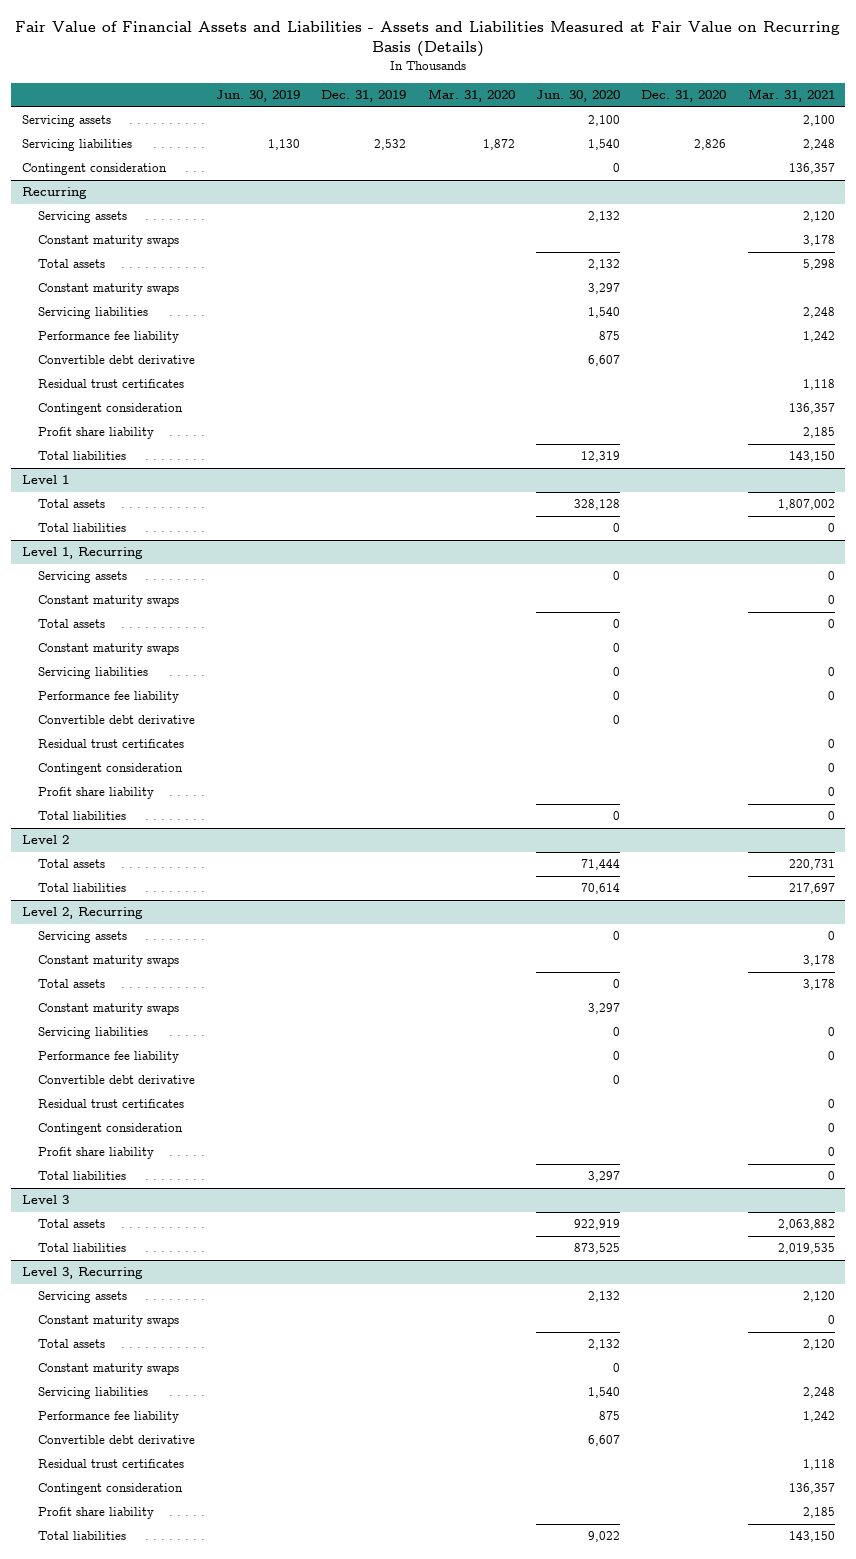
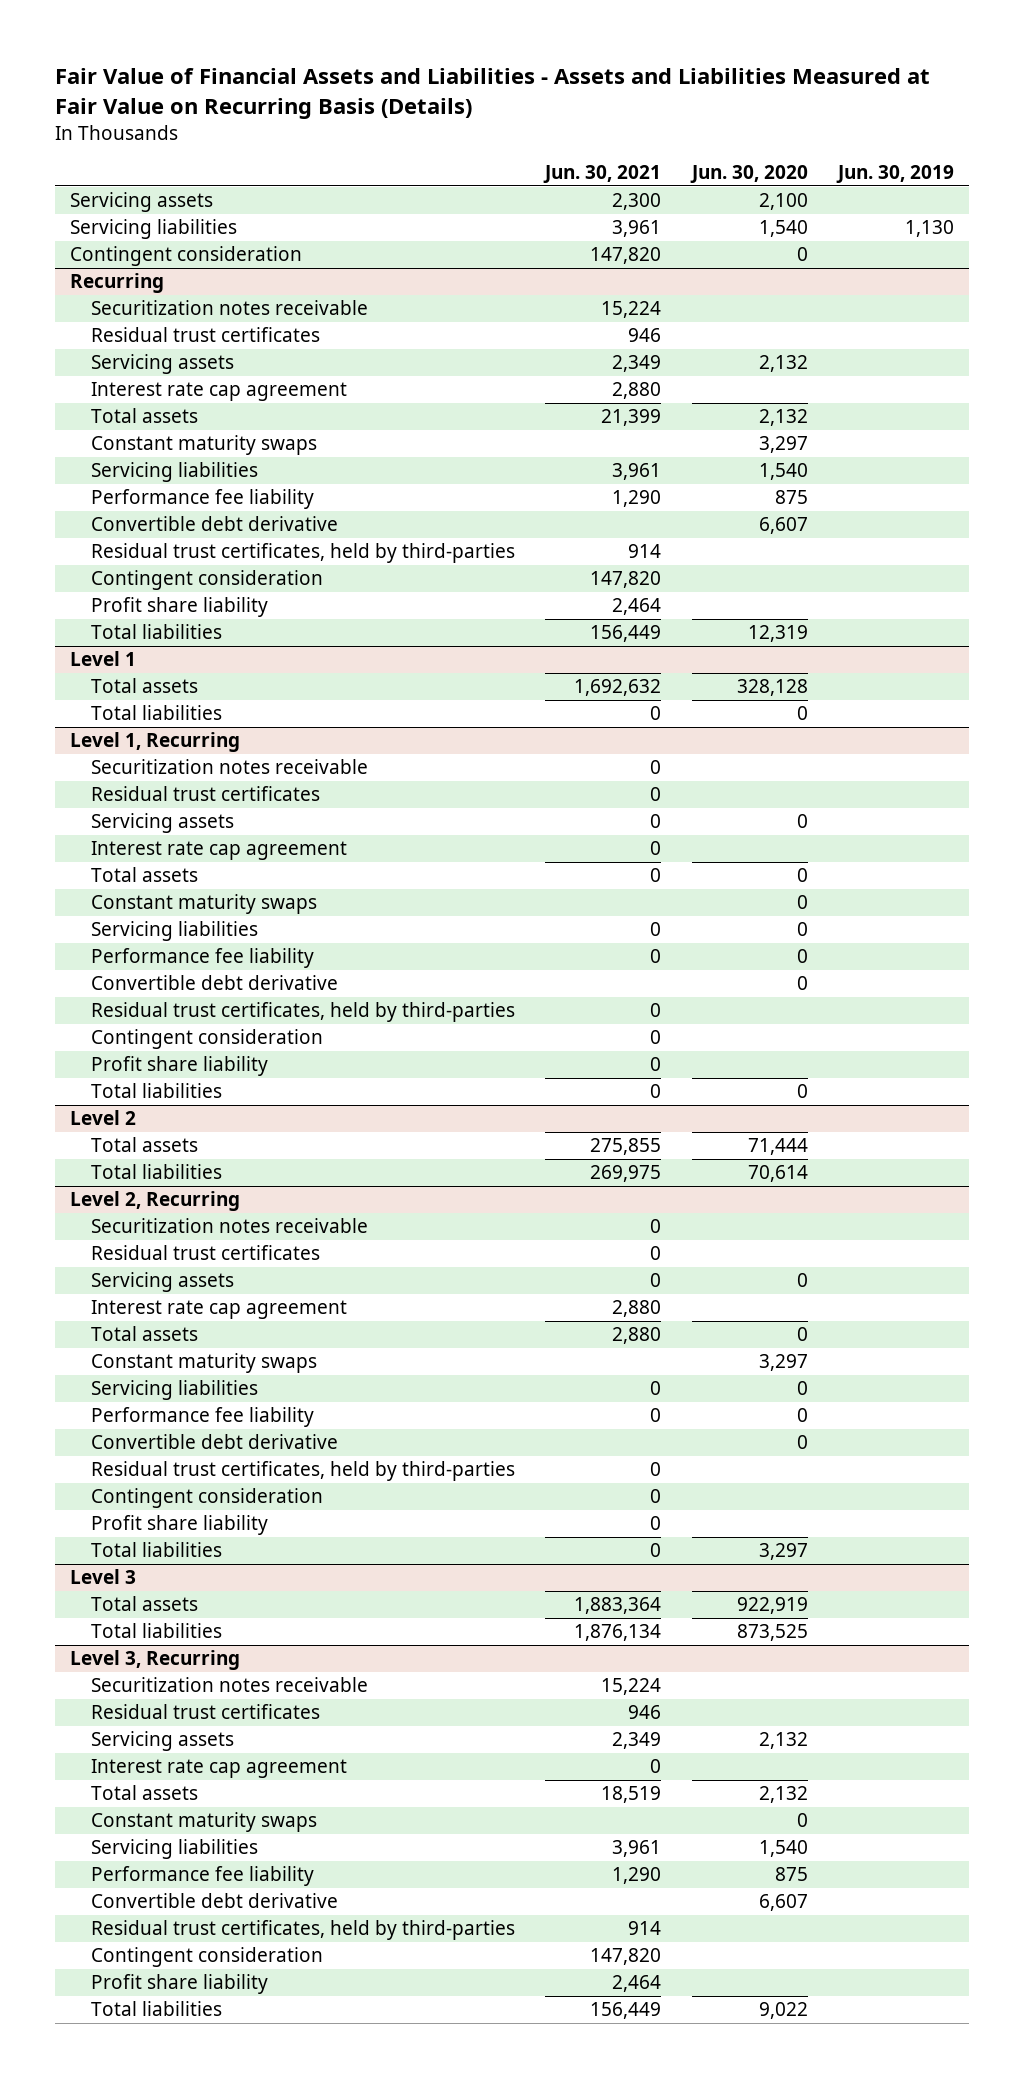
- | Jun. 30, 2019 | Dec. 31, 2019 | Mar. 31, 2020 | Jun. 30, 2020 | Dec. 31, 2020 | Mar. 31, 2021
+ | Jun. 30, 2021 | Jun. 30, 2020 | Jun. 30, 2019
@ Recurring
+ Securitization notes receivable | 15,224 | |
moved up: Residual trust certificates | 946 | |
- Constant maturity swaps | | | | | | 3,178
+ Interest rate cap agreement | 2,880 | |
+ Residual trust certificates, held by third-parties | 914 | |
@ Level 1, Recurring
+ Securitization notes receivable | 0 | |
moved up: Residual trust certificates | 0 | |
- Constant maturity swaps | | | | | | 0
+ Interest rate cap agreement | 0 | |
+ Residual trust certificates, held by third-parties | 0 | |
@ Level 2, Recurring
+ Securitization notes receivable | 0 | |
moved up: Residual trust certificates | 0 | |
- Constant maturity swaps | | | | | | 3,178
+ Interest rate cap agreement | 2,880 | |
+ Residual trust certificates, held by third-parties | 0 | |
@ Level 3, Recurring
+ Securitization notes receivable | 15,224 | |
moved up: Residual trust certificates | 946 | |
- Constant maturity swaps | | | | | | 0
+ Interest rate cap agreement | 0 | |
+ Residual trust certificates, held by third-parties | 914 | |

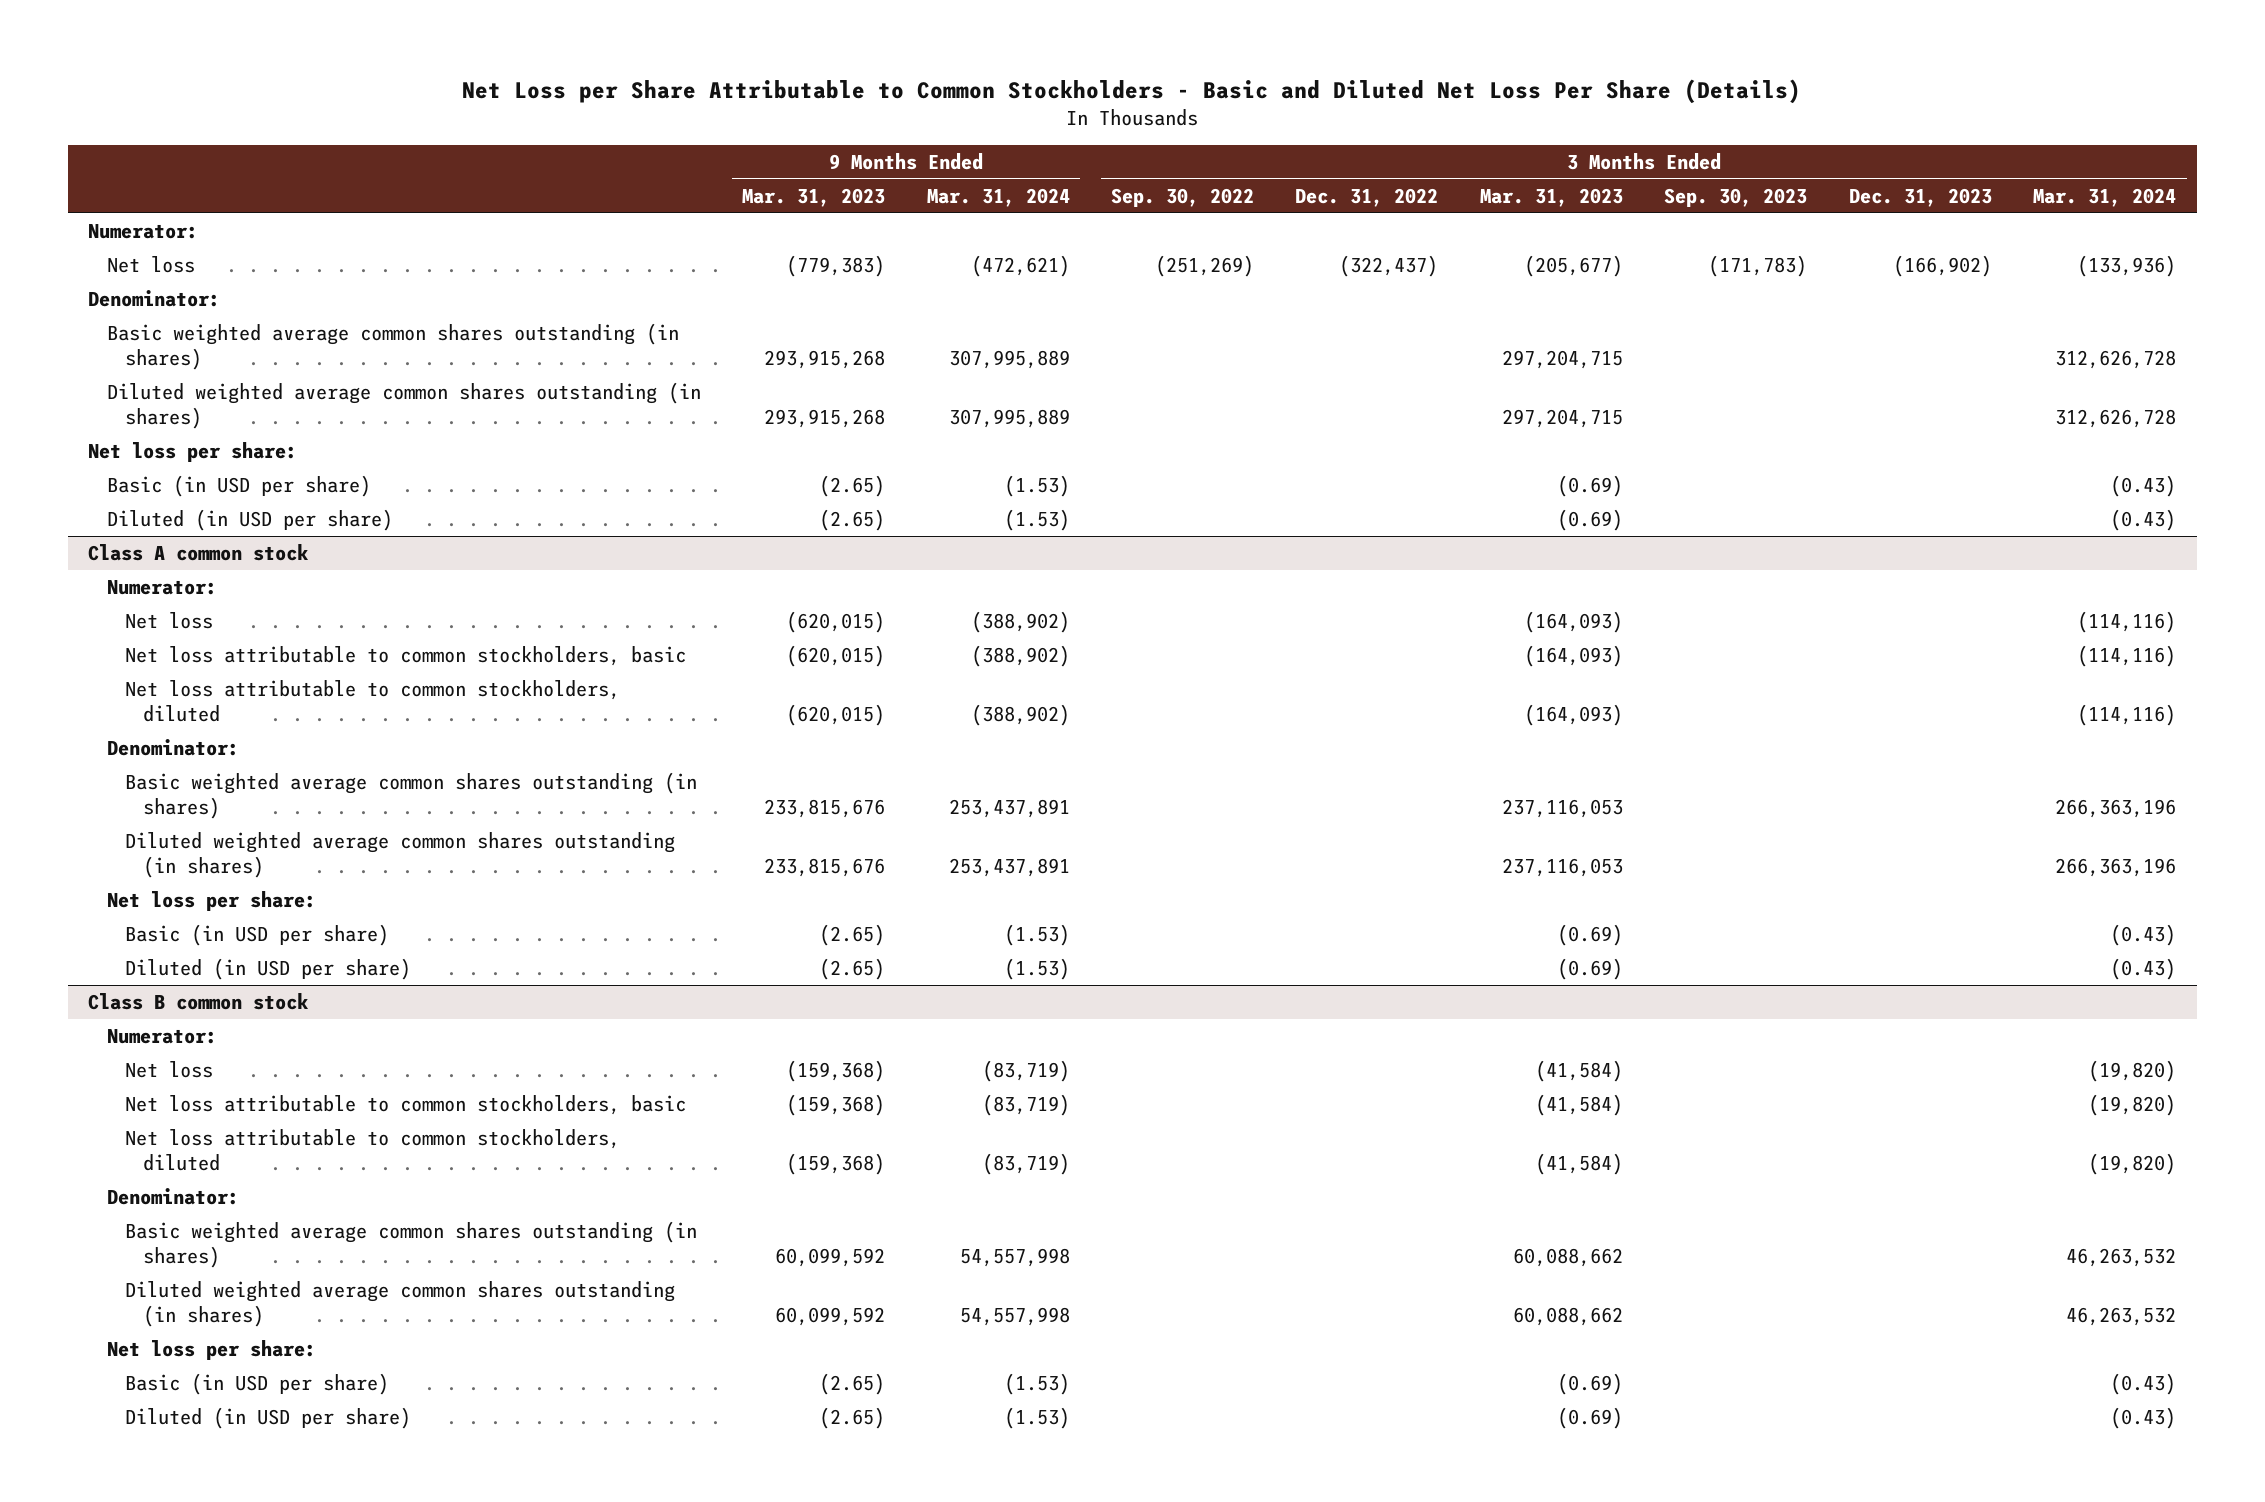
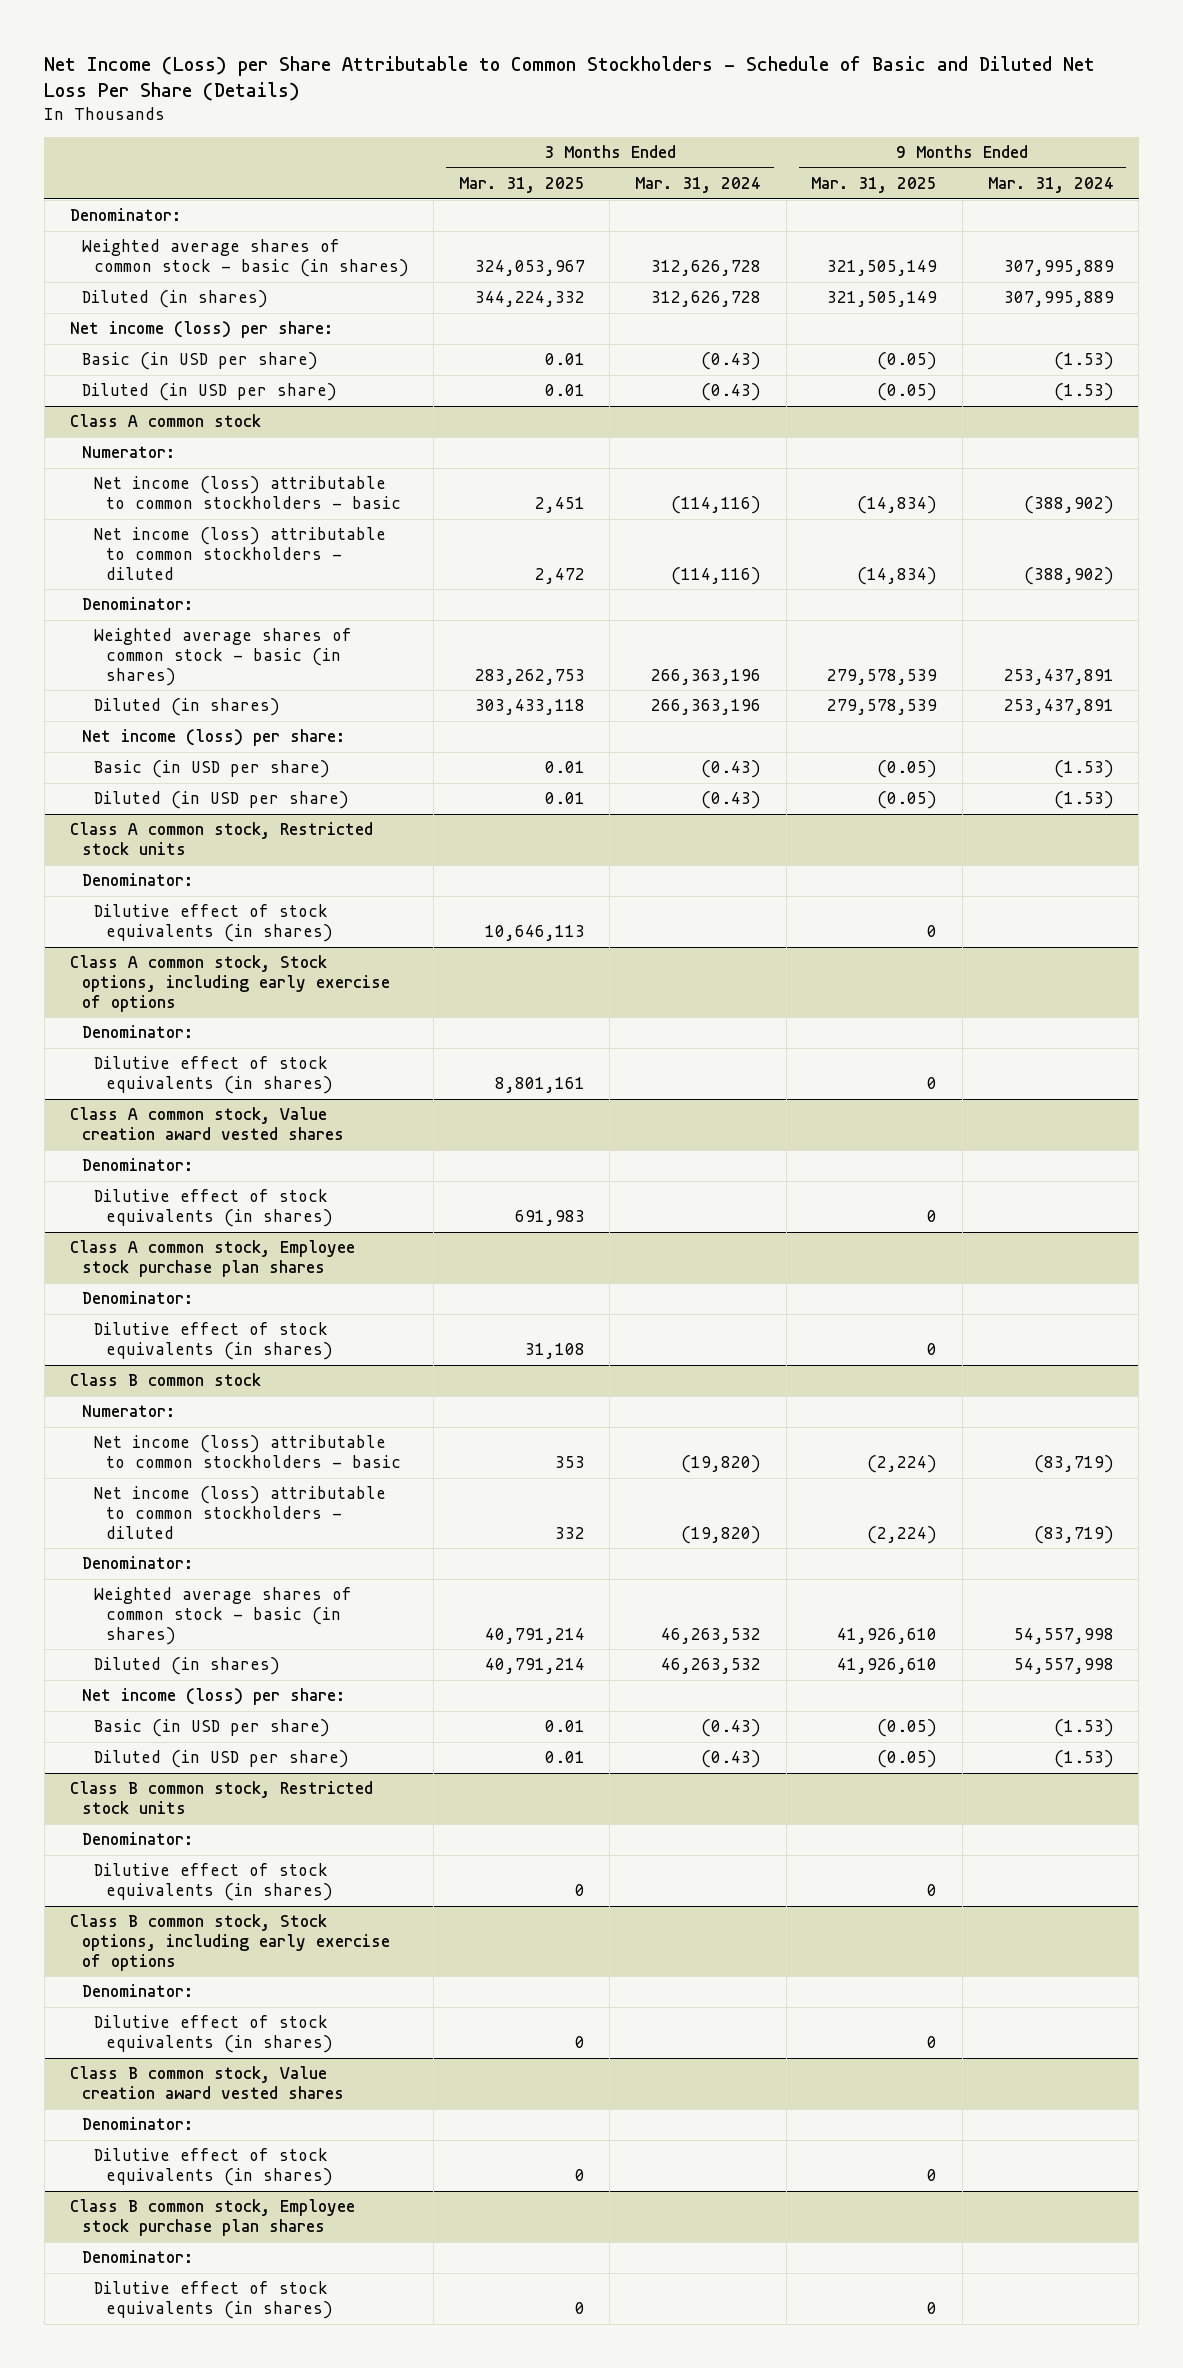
- Net Loss per Share Attributable to Common Stockholders - Basic and Diluted Net Loss Per Share (Details)
+ Net Income (Loss) per Share Attributable to Common Stockholders - Schedule of Basic and Diluted Net Loss Per Share (Details)
- | 9 Months Ended Mar. 31, 2023 | 9 Months Ended Mar. 31, 2024 | 3 Months Ended Sep. 30, 2022 | 3 Months Ended Dec. 31, 2022 | 3 Months Ended Mar. 31, 2023 | 3 Months Ended Sep. 30, 2023 | 3 Months Ended Dec. 31, 2023 | 3 Months Ended Mar. 31, 2024
+ | 3 Months Ended Mar. 31, 2025 | 3 Months Ended Mar. 31, 2024 | 9 Months Ended Mar. 31, 2025 | 9 Months Ended Mar. 31, 2024
- Numerator:
- Net loss | (779,383) | (472,621) | (251,269) | (322,437) | (205,677) | (171,783) | (166,902) | (133,936)
- Basic weighted average common shares outstanding (in shares) | 293,915,268 | 307,995,889 | | | 297,204,715 | | | 312,626,728
- Diluted weighted average common shares outstanding (in shares) | 293,915,268 | 307,995,889 | | | 297,204,715 | | | 312,626,728
- Net loss per share:
+ Weighted average shares of common stock - basic (in shares) | 324,053,967 | 312,626,728 | 321,505,149 | 307,995,889
+ Diluted (in shares) | 344,224,332 | 312,626,728 | 321,505,149 | 307,995,889
+ Net income (loss) per share:
@ Class A common stock
- Net loss | (620,015) | (388,902) | | | (164,093) | | | (114,116)
- Net loss attributable to common stockholders, basic | (620,015) | (388,902) | | | (164,093) | | | (114,116)
- Net loss attributable to common stockholders, diluted | (620,015) | (388,902) | | | (164,093) | | | (114,116)
+ Net income (loss) attributable to common stockholders - basic | 2,451 | (114,116) | (14,834) | (388,902)
+ Net income (loss) attributable to common stockholders - diluted | 2,472 | (114,116) | (14,834) | (388,902)
- Basic weighted average common shares outstanding (in shares) | 233,815,676 | 253,437,891 | | | 237,116,053 | | | 266,363,196
- Diluted weighted average common shares outstanding (in shares) | 233,815,676 | 253,437,891 | | | 237,116,053 | | | 266,363,196
- Net loss per share:
+ Weighted average shares of common stock - basic (in shares) | 283,262,753 | 266,363,196 | 279,578,539 | 253,437,891
+ Diluted (in shares) | 303,433,118 | 266,363,196 | 279,578,539 | 253,437,891
+ Net income (loss) per share:
+ Class A common stock, Restricted stock units
+ Denominator:
+ Dilutive effect of stock equivalents (in shares) | 10,646,113 | | 0 |
+ Class A common stock, Stock options, including early exercise of options
+ Denominator:
+ Dilutive effect of stock equivalents (in shares) | 8,801,161 | | 0 |
+ Class A common stock, Value creation award vested shares
+ Denominator:
+ Dilutive effect of stock equivalents (in shares) | 691,983 | | 0 |
+ Class A common stock, Employee stock purchase plan shares
+ Denominator:
+ Dilutive effect of stock equivalents (in shares) | 31,108 | | 0 |
@ Class B common stock
- Net loss | (159,368) | (83,719) | | | (41,584) | | | (19,820)
- Net loss attributable to common stockholders, basic | (159,368) | (83,719) | | | (41,584) | | | (19,820)
- Net loss attributable to common stockholders, diluted | (159,368) | (83,719) | | | (41,584) | | | (19,820)
+ Net income (loss) attributable to common stockholders - basic | 353 | (19,820) | (2,224) | (83,719)
+ Net income (loss) attributable to common stockholders - diluted | 332 | (19,820) | (2,224) | (83,719)
- Basic weighted average common shares outstanding (in shares) | 60,099,592 | 54,557,998 | | | 60,088,662 | | | 46,263,532
- Diluted weighted average common shares outstanding (in shares) | 60,099,592 | 54,557,998 | | | 60,088,662 | | | 46,263,532
- Net loss per share:
+ Weighted average shares of common stock - basic (in shares) | 40,791,214 | 46,263,532 | 41,926,610 | 54,557,998
+ Diluted (in shares) | 40,791,214 | 46,263,532 | 41,926,610 | 54,557,998
+ Net income (loss) per share:
+ Class B common stock, Restricted stock units
+ Denominator:
+ Dilutive effect of stock equivalents (in shares) | 0 | | 0 |
+ Class B common stock, Stock options, including early exercise of options
+ Denominator:
+ Dilutive effect of stock equivalents (in shares) | 0 | | 0 |
+ Class B common stock, Value creation award vested shares
+ Denominator:
+ Dilutive effect of stock equivalents (in shares) | 0 | | 0 |
+ Class B common stock, Employee stock purchase plan shares
+ Denominator:
+ Dilutive effect of stock equivalents (in shares) | 0 | | 0 |

